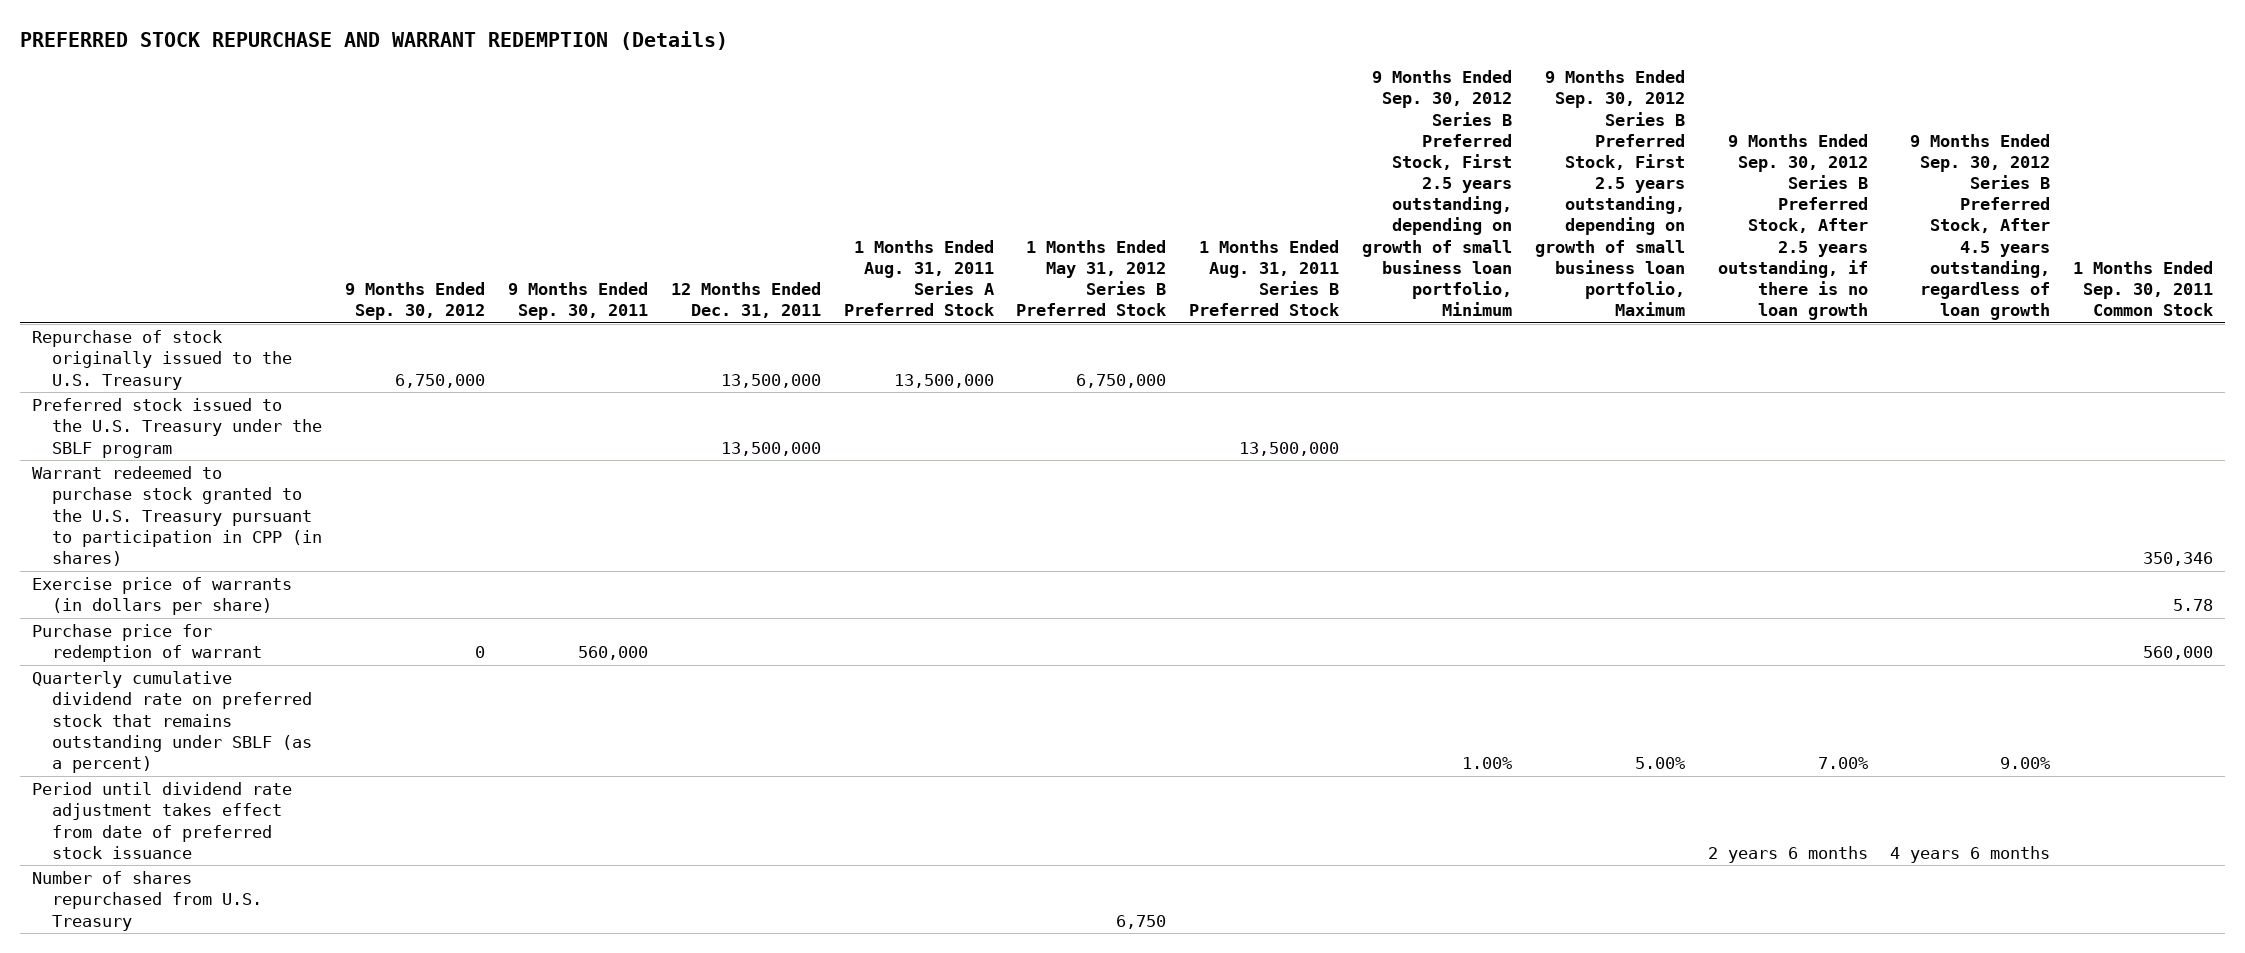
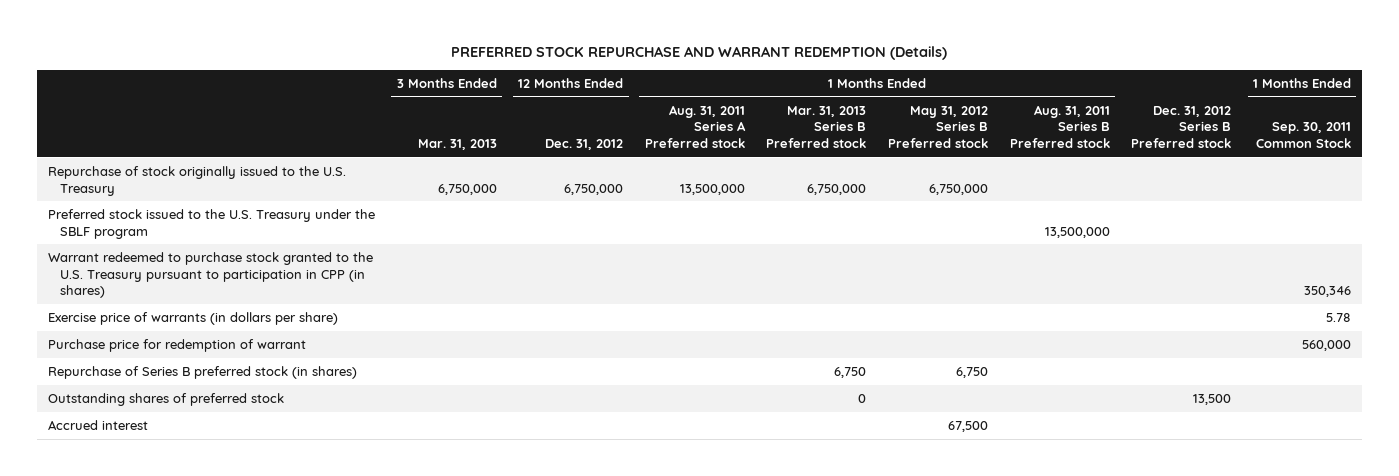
- | 9 Months Ended Sep. 30, 2012 | 9 Months Ended Sep. 30, 2011 | 12 Months Ended Dec. 31, 2011 | 1 Months Ended Aug. 31, 2011 Series A Preferred Stock | 1 Months Ended May 31, 2012 Series B Preferred Stock | 1 Months Ended Aug. 31, 2011 Series B Preferred Stock | 9 Months Ended Sep. 30, 2012 Series B Preferred Stock, First 2.5 years outstanding, depending on growth of small business loan portfolio, Minimum | 9 Months Ended Sep. 30, 2012 Series B Preferred Stock, First 2.5 years outstanding, depending on growth of small business loan portfolio, Maximum | 9 Months Ended Sep. 30, 2012 Series B Preferred Stock, After 2.5 years outstanding, if there is no loan growth | 9 Months Ended Sep. 30, 2012 Series B Preferred Stock, After 4.5 years outstanding, regardless of loan growth | 1 Months Ended Sep. 30, 2011 Common Stock
+ | 3 Months Ended Mar. 31, 2013 | 12 Months Ended Dec. 31, 2012 | 1 Months Ended Aug. 31, 2011 Series A Preferred stock | 1 Months Ended Mar. 31, 2013 Series B Preferred stock | 1 Months Ended May 31, 2012 Series B Preferred stock | 1 Months Ended Aug. 31, 2011 Series B Preferred stock | Dec. 31, 2012 Series B Preferred stock | 1 Months Ended Sep. 30, 2011 Common Stock
- Quarterly cumulative dividend rate on preferred stock that remains outstanding under SBLF (as a percent) | | | | | | | 1.00% | 5.00% | 7.00% | 9.00% |
- Period until dividend rate adjustment takes effect from date of preferred stock issuance | | | | | | | | | 2 years 6 months | 4 years 6 months |
- Number of shares repurchased from U.S. Treasury | | | | | 6,750 | | | | | |
+ Repurchase of Series B preferred stock (in shares) | | | | 6,750 | 6,750 | | |
+ Outstanding shares of preferred stock | | | | 0 | | | 13,500 |
+ Accrued interest | | | | | 67,500 | | |

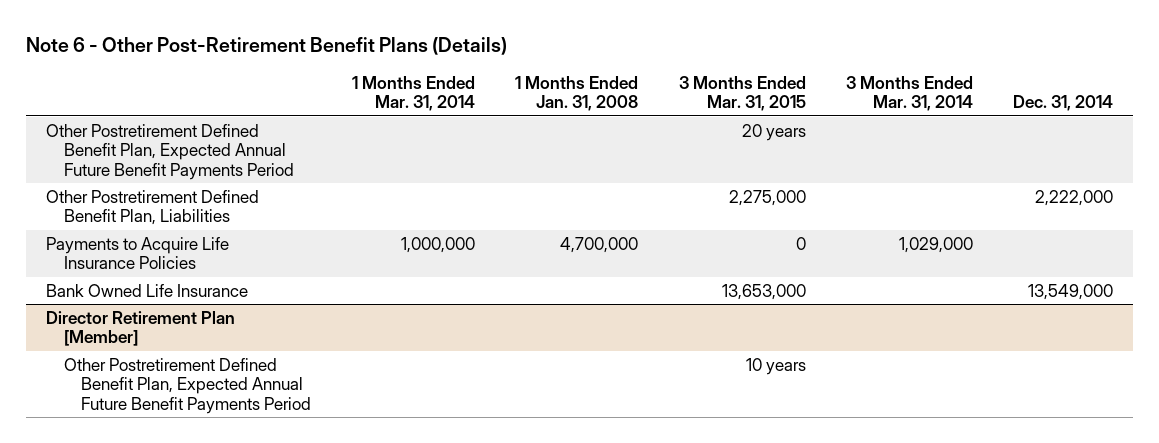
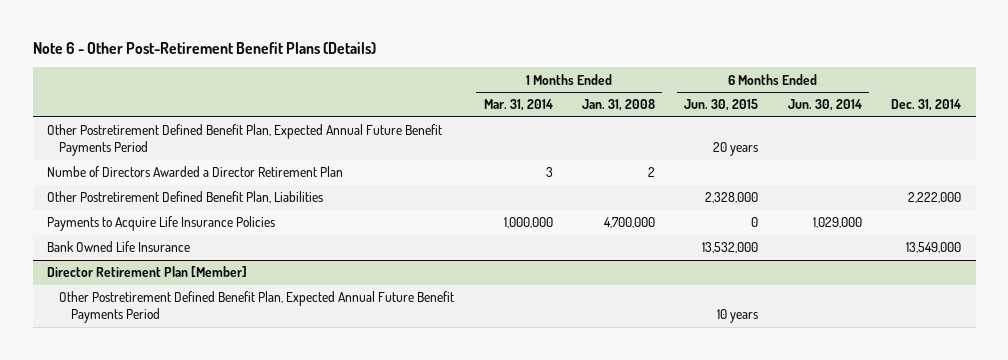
- | 1 Months Ended Mar. 31, 2014 | 1 Months Ended Jan. 31, 2008 | 3 Months Ended Mar. 31, 2015 | 3 Months Ended Mar. 31, 2014 | Dec. 31, 2014
+ | 1 Months Ended Mar. 31, 2014 | 1 Months Ended Jan. 31, 2008 | 6 Months Ended Jun. 30, 2015 | 6 Months Ended Jun. 30, 2014 | Dec. 31, 2014
+ Numbe of Directors Awarded a Director Retirement Plan | 3 | 2 | | |

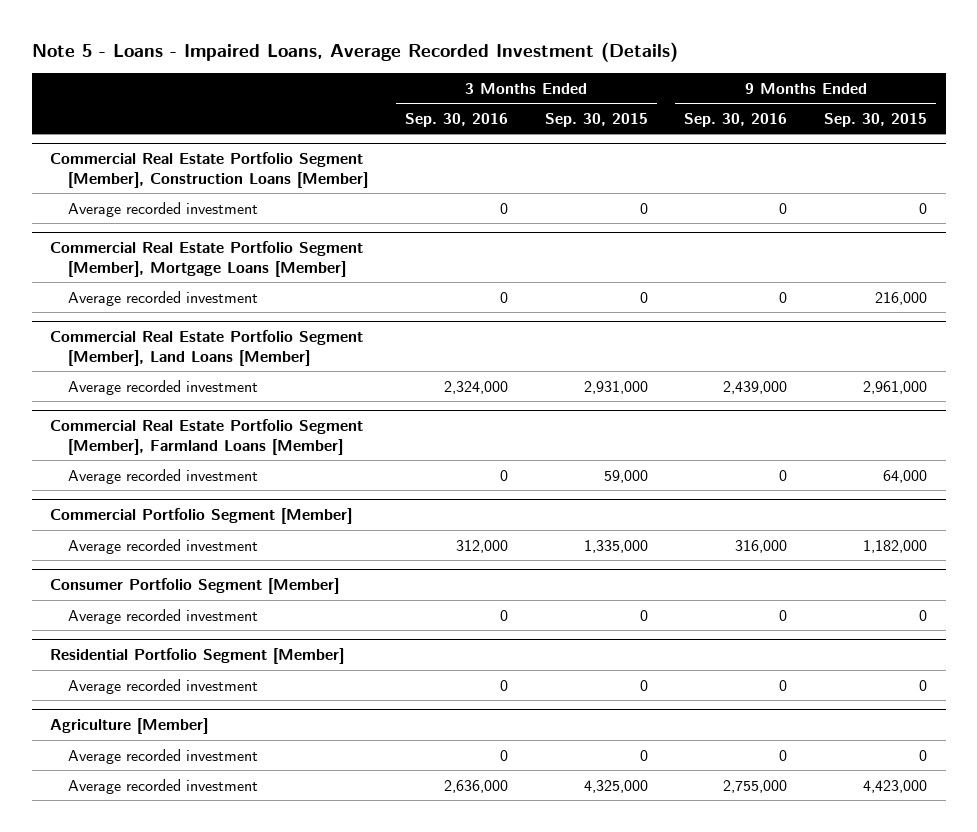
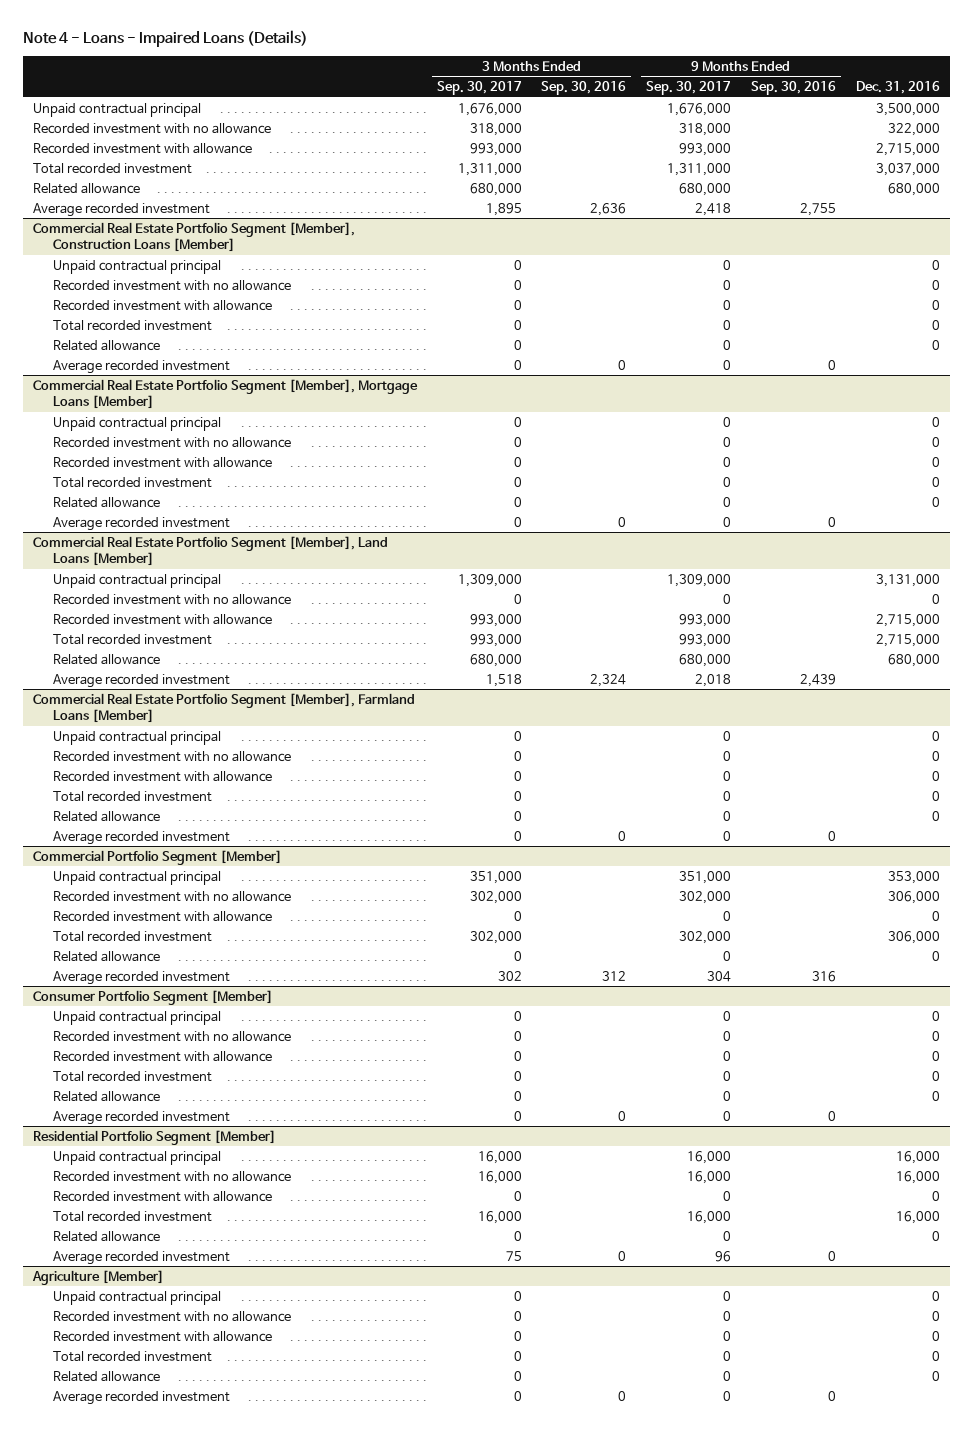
- Note 5 - Loans - Impaired Loans, Average Recorded Investment (Details)
+ Note 4 - Loans - Impaired Loans (Details)
- | 3 Months Ended Sep. 30, 2016 | 3 Months Ended Sep. 30, 2015 | 9 Months Ended Sep. 30, 2016 | 9 Months Ended Sep. 30, 2015
+ | 3 Months Ended Sep. 30, 2017 | 3 Months Ended Sep. 30, 2016 | 9 Months Ended Sep. 30, 2017 | 9 Months Ended Sep. 30, 2016 | Dec. 31, 2016
+ Unpaid contractual principal | 1,676,000 | | 1,676,000 | | 3,500,000
+ Recorded investment with no allowance | 318,000 | | 318,000 | | 322,000
+ Recorded investment with allowance | 993,000 | | 993,000 | | 2,715,000
+ Total recorded investment | 1,311,000 | | 1,311,000 | | 3,037,000
+ Related allowance | 680,000 | | 680,000 | | 680,000
+ Average recorded investment | 1,895 | 2,636 | 2,418 | 2,755 |
@ Commercial Real Estate Portfolio Segment [Member], Construction Loans [Member]
+ Unpaid contractual principal | 0 | | 0 | | 0
+ Recorded investment with no allowance | 0 | | 0 | | 0
+ Recorded investment with allowance | 0 | | 0 | | 0
+ Total recorded investment | 0 | | 0 | | 0
+ Related allowance | 0 | | 0 | | 0
@ Commercial Real Estate Portfolio Segment [Member], Mortgage Loans [Member]
+ Unpaid contractual principal | 0 | | 0 | | 0
+ Recorded investment with no allowance | 0 | | 0 | | 0
+ Recorded investment with allowance | 0 | | 0 | | 0
+ Total recorded investment | 0 | | 0 | | 0
+ Related allowance | 0 | | 0 | | 0
@ Commercial Real Estate Portfolio Segment [Member], Land Loans [Member]
- Average recorded investment | 2,324,000 | 2,931,000 | 2,439,000 | 2,961,000
+ Unpaid contractual principal | 1,309,000 | | 1,309,000 | | 3,131,000
+ Recorded investment with no allowance | 0 | | 0 | | 0
+ Recorded investment with allowance | 993,000 | | 993,000 | | 2,715,000
+ Total recorded investment | 993,000 | | 993,000 | | 2,715,000
+ Related allowance | 680,000 | | 680,000 | | 680,000
+ Average recorded investment | 1,518 | 2,324 | 2,018 | 2,439 |
@ Commercial Real Estate Portfolio Segment [Member], Farmland Loans [Member]
+ Unpaid contractual principal | 0 | | 0 | | 0
+ Recorded investment with no allowance | 0 | | 0 | | 0
+ Recorded investment with allowance | 0 | | 0 | | 0
+ Total recorded investment | 0 | | 0 | | 0
+ Related allowance | 0 | | 0 | | 0
@ Commercial Portfolio Segment [Member]
- Average recorded investment | 312,000 | 1,335,000 | 316,000 | 1,182,000
+ Unpaid contractual principal | 351,000 | | 351,000 | | 353,000
+ Recorded investment with no allowance | 302,000 | | 302,000 | | 306,000
+ Recorded investment with allowance | 0 | | 0 | | 0
+ Total recorded investment | 302,000 | | 302,000 | | 306,000
+ Related allowance | 0 | | 0 | | 0
+ Average recorded investment | 302 | 312 | 304 | 316 |
@ Consumer Portfolio Segment [Member]
+ Unpaid contractual principal | 0 | | 0 | | 0
+ Recorded investment with no allowance | 0 | | 0 | | 0
+ Recorded investment with allowance | 0 | | 0 | | 0
+ Total recorded investment | 0 | | 0 | | 0
+ Related allowance | 0 | | 0 | | 0
@ Residential Portfolio Segment [Member]
+ Unpaid contractual principal | 16,000 | | 16,000 | | 16,000
+ Recorded investment with no allowance | 16,000 | | 16,000 | | 16,000
+ Recorded investment with allowance | 0 | | 0 | | 0
+ Total recorded investment | 16,000 | | 16,000 | | 16,000
+ Related allowance | 0 | | 0 | | 0
@ Agriculture [Member]
+ Unpaid contractual principal | 0 | | 0 | | 0
+ Recorded investment with no allowance | 0 | | 0 | | 0
+ Recorded investment with allowance | 0 | | 0 | | 0
+ Total recorded investment | 0 | | 0 | | 0
+ Related allowance | 0 | | 0 | | 0
- Average recorded investment | 2,636,000 | 4,325,000 | 2,755,000 | 4,423,000

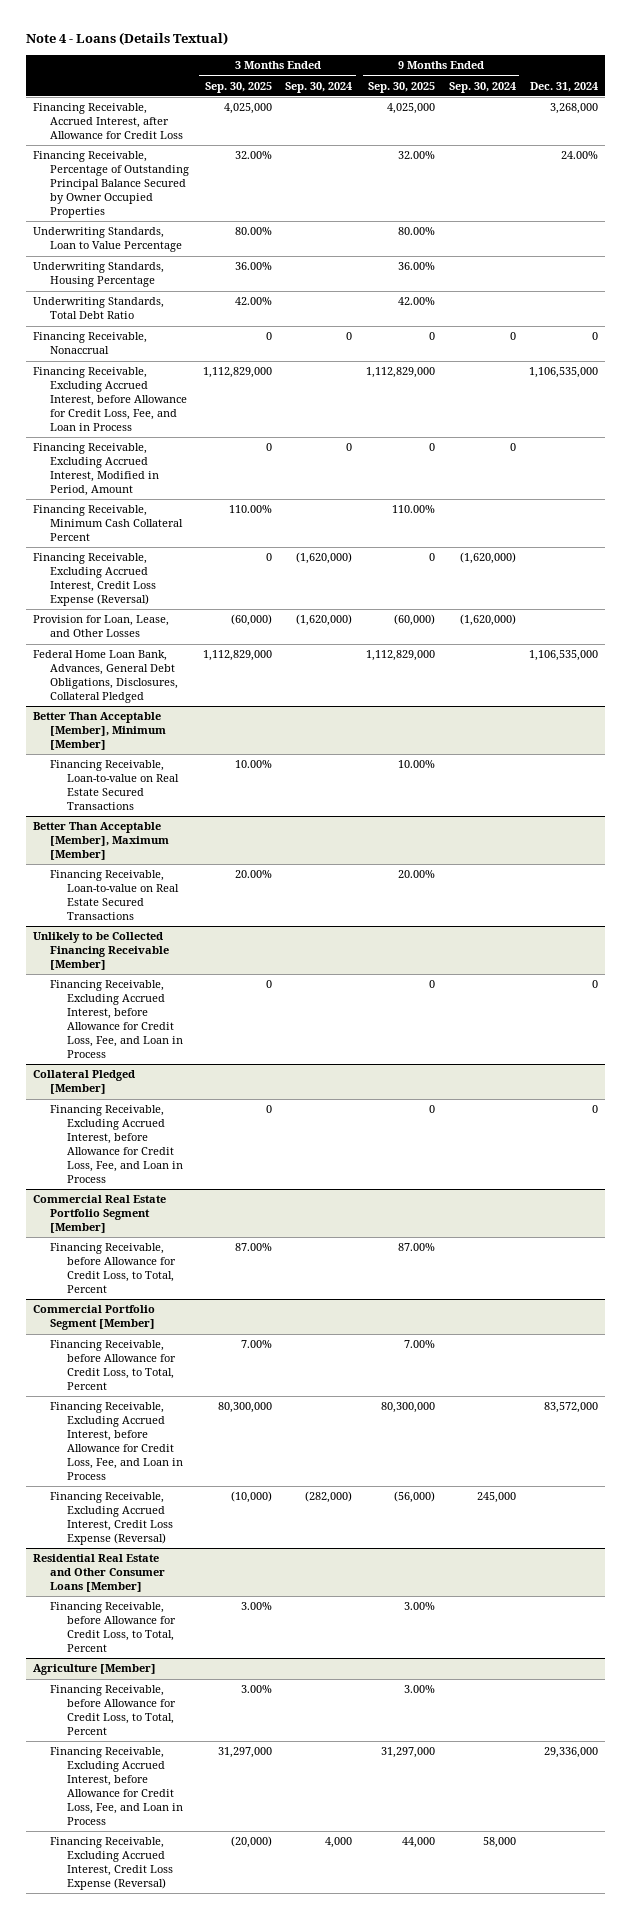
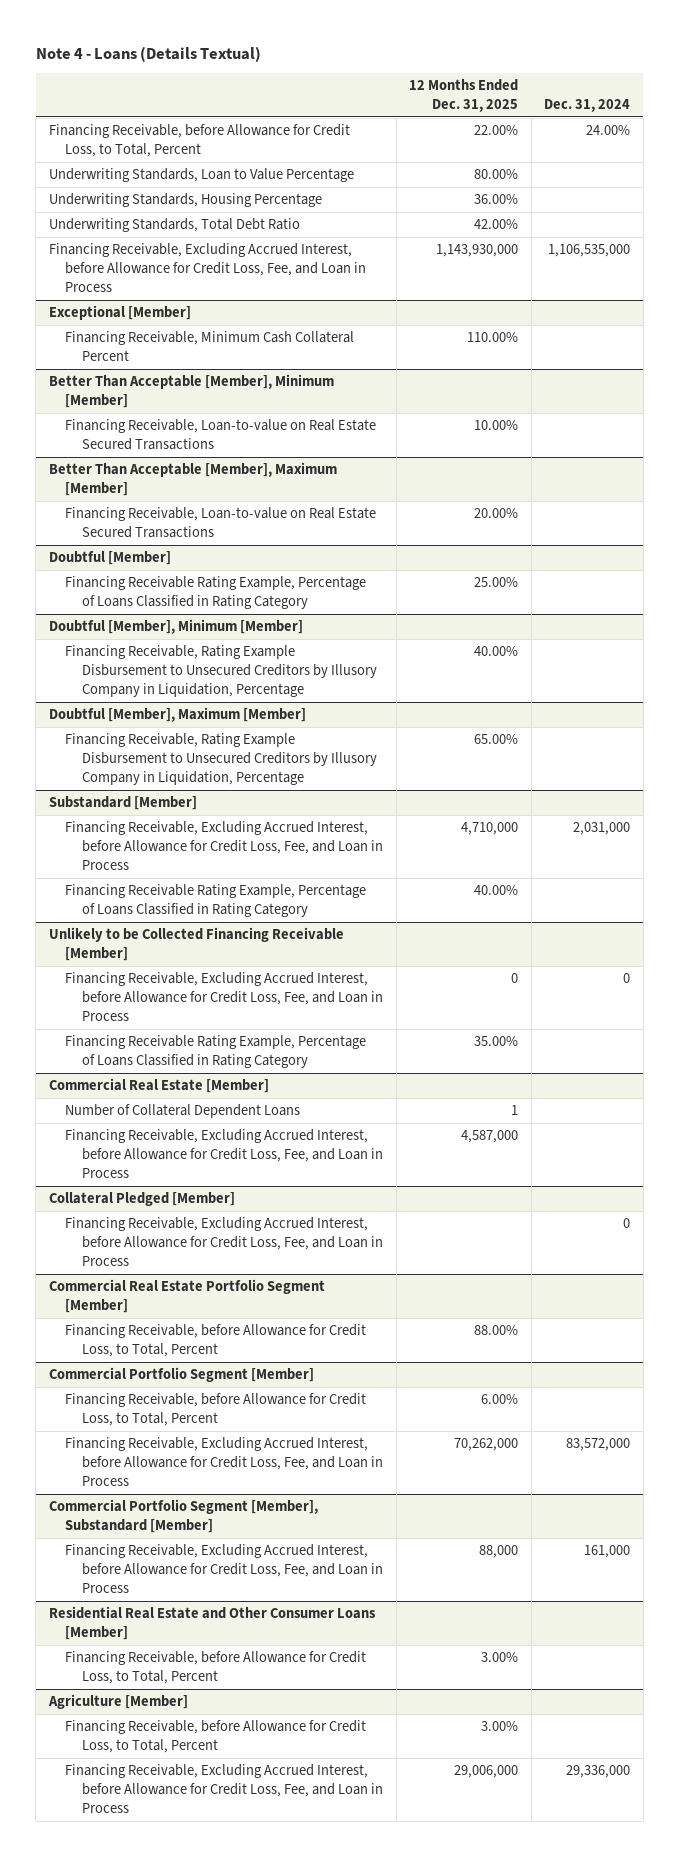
- | 3 Months Ended Sep. 30, 2025 | 3 Months Ended Sep. 30, 2024 | 9 Months Ended Sep. 30, 2025 | 9 Months Ended Sep. 30, 2024 | Dec. 31, 2024
+ | 12 Months Ended Dec. 31, 2025 | Dec. 31, 2024
- Financing Receivable, Accrued Interest, after Allowance for Credit Loss | 4,025,000 | | 4,025,000 | | 3,268,000
- Financing Receivable, Percentage of Outstanding Principal Balance Secured by Owner Occupied Properties | 32.00% | | 32.00% | | 24.00%
+ Financing Receivable, before Allowance for Credit Loss, to Total, Percent | 22.00% | 24.00%
- Financing Receivable, Nonaccrual | 0 | 0 | 0 | 0 | 0
- Financing Receivable, Excluding Accrued Interest, Modified in Period, Amount | 0 | 0 | 0 | 0 |
- Financing Receivable, Minimum Cash Collateral Percent | 110.00% | | 110.00% | |
- Financing Receivable, Excluding Accrued Interest, Credit Loss Expense (Reversal) | 0 | (1,620,000) | 0 | (1,620,000) |
- Provision for Loan, Lease, and Other Losses | (60,000) | (1,620,000) | (60,000) | (1,620,000) |
- Federal Home Loan Bank, Advances, General Debt Obligations, Disclosures, Collateral Pledged | 1,112,829,000 | | 1,112,829,000 | | 1,106,535,000
+ Exceptional [Member]
+ Financing Receivable, Minimum Cash Collateral Percent | 110.00% |
+ Doubtful [Member]
+ Financing Receivable Rating Example, Percentage of Loans Classified in Rating Category | 25.00% |
+ Doubtful [Member], Minimum [Member]
+ Financing Receivable, Rating Example Disbursement to Unsecured Creditors by Illusory Company in Liquidation, Percentage | 40.00% |
+ Doubtful [Member], Maximum [Member]
+ Financing Receivable, Rating Example Disbursement to Unsecured Creditors by Illusory Company in Liquidation, Percentage | 65.00% |
+ Substandard [Member]
+ Financing Receivable, Excluding Accrued Interest, before Allowance for Credit Loss, Fee, and Loan in Process | 4,710,000 | 2,031,000
+ Financing Receivable Rating Example, Percentage of Loans Classified in Rating Category | 40.00% |
@ Unlikely to be Collected Financing Receivable [Member]
+ Financing Receivable Rating Example, Percentage of Loans Classified in Rating Category | 35.00% |
+ Commercial Real Estate [Member]
+ Number of Collateral Dependent Loans | 1 |
+ Financing Receivable, Excluding Accrued Interest, before Allowance for Credit Loss, Fee, and Loan in Process | 4,587,000 |
@ Commercial Portfolio Segment [Member]
- Financing Receivable, Excluding Accrued Interest, Credit Loss Expense (Reversal) | (10,000) | (282,000) | (56,000) | 245,000 |
+ Commercial Portfolio Segment [Member], Substandard [Member]
+ Financing Receivable, Excluding Accrued Interest, before Allowance for Credit Loss, Fee, and Loan in Process | 88,000 | 161,000
@ Agriculture [Member]
- Financing Receivable, Excluding Accrued Interest, Credit Loss Expense (Reversal) | (20,000) | 4,000 | 44,000 | 58,000 |

